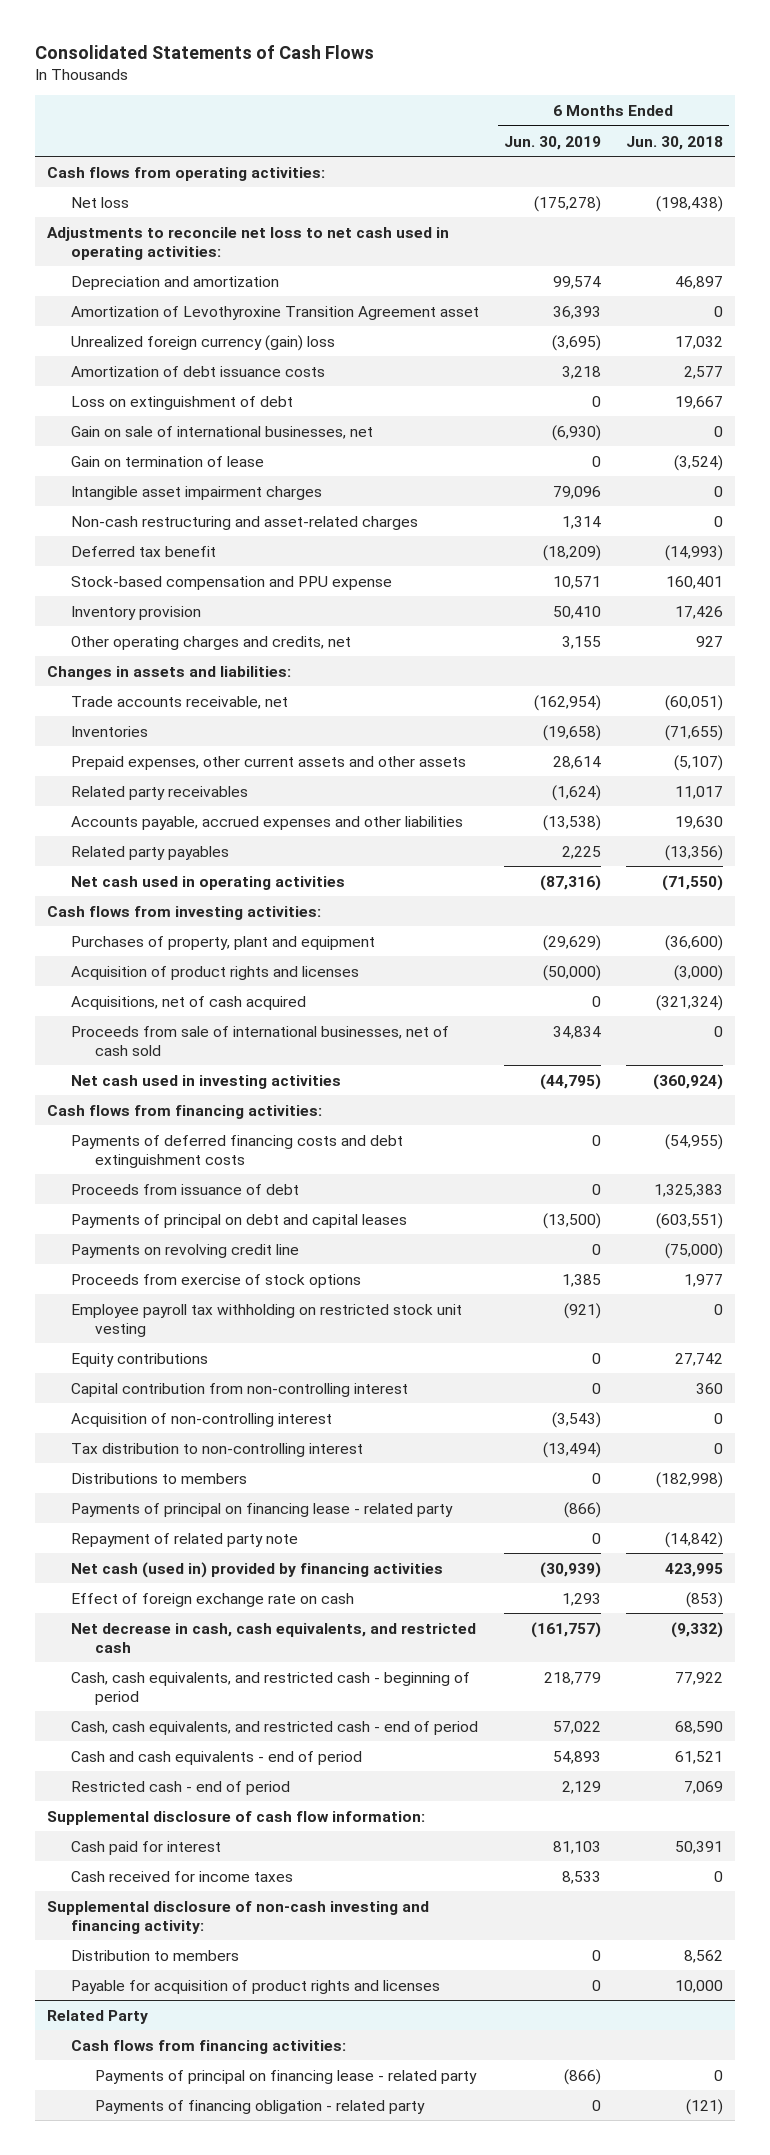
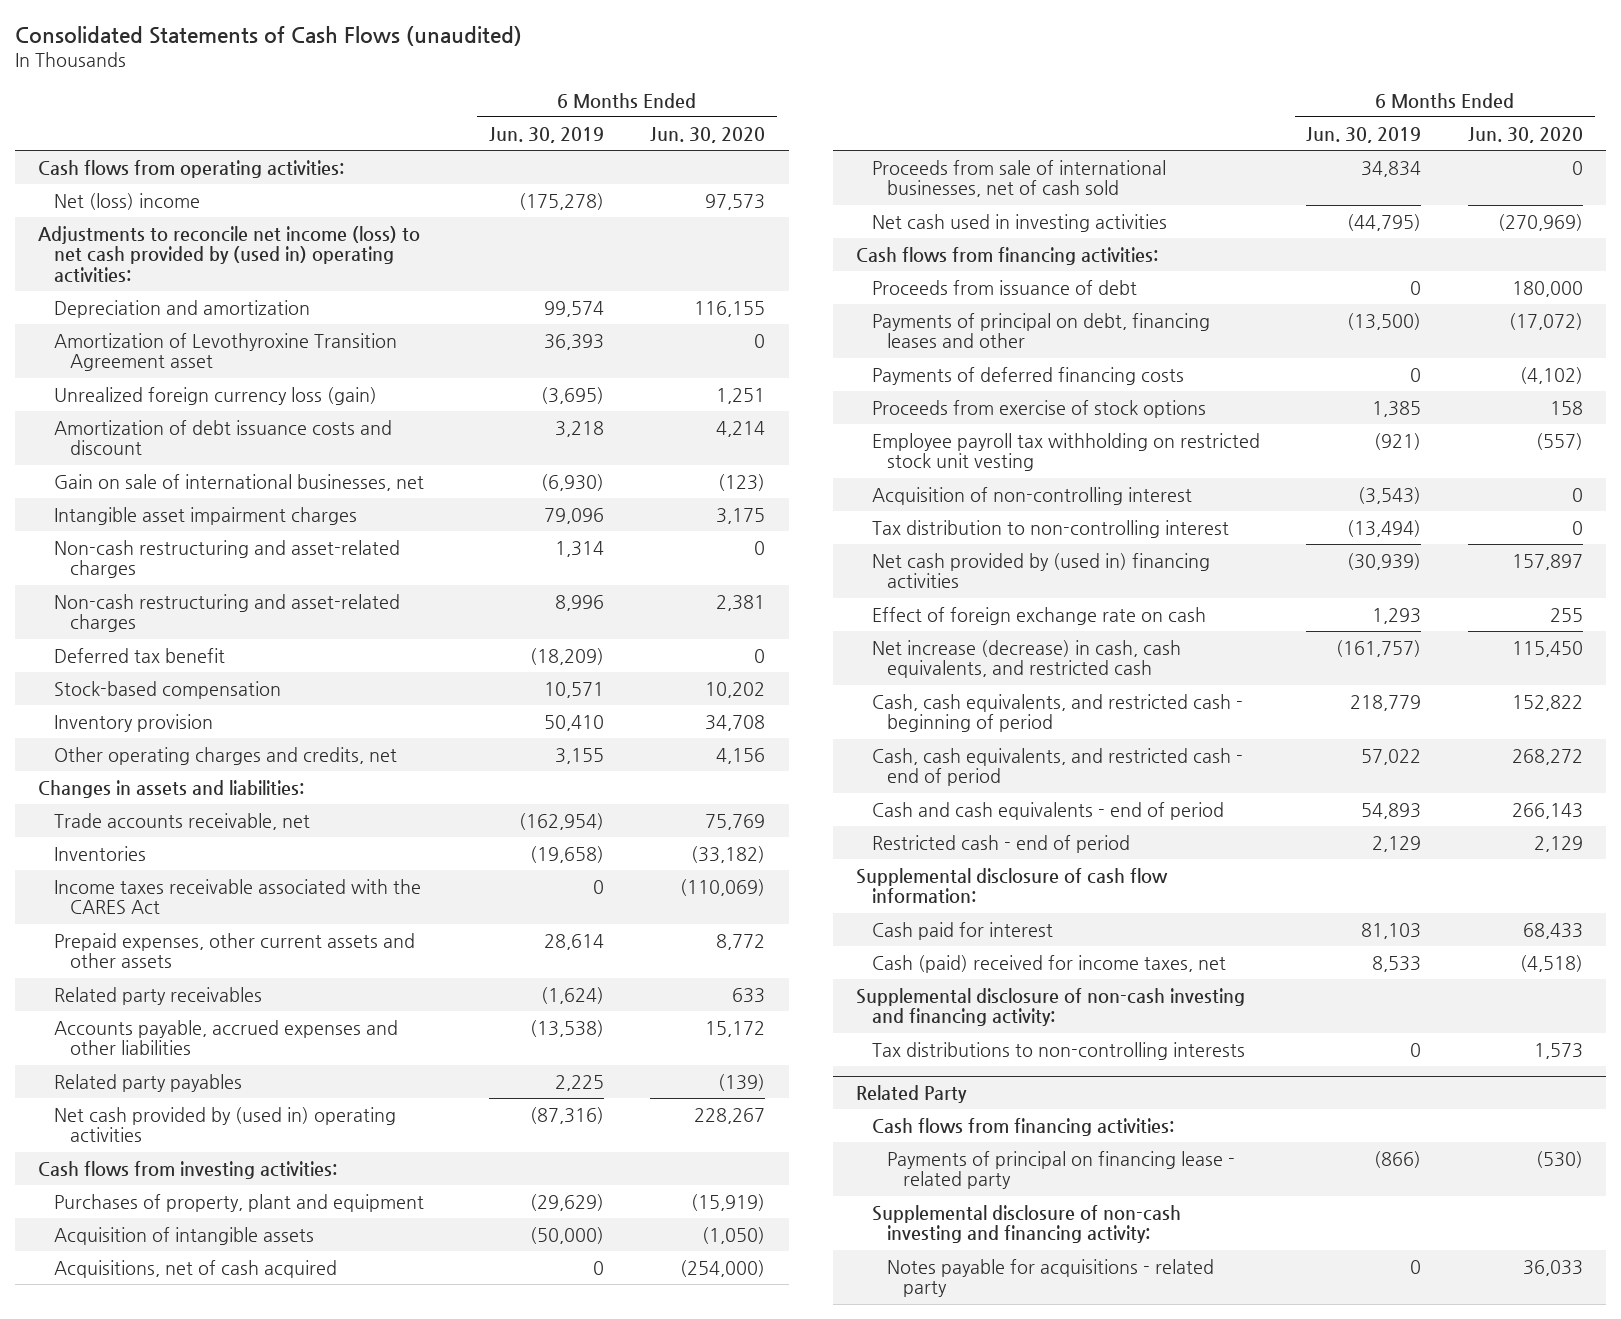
- Consolidated Statements of Cash Flows
+ Consolidated Statements of Cash Flows (unaudited)
- | 6 Months Ended Jun. 30, 2019 | 6 Months Ended Jun. 30, 2018
+ | 6 Months Ended Jun. 30, 2019 | 6 Months Ended Jun. 30, 2020
- Net loss | (175,278) | (198,438)
- Adjustments to reconcile net loss to net cash used in operating activities:
+ Net (loss) income | (175,278) | 97,573
+ Adjustments to reconcile net income (loss) to net cash provided by (used in) operating activities:
- Unrealized foreign currency (gain) loss | (3,695) | 17,032
- Amortization of debt issuance costs | 3,218 | 2,577
- Loss on extinguishment of debt | 0 | 19,667
+ Unrealized foreign currency loss (gain) | (3,695) | 1,251
+ Amortization of debt issuance costs and discount | 3,218 | 4,214
- Gain on termination of lease | 0 | (3,524)
+ Non-cash restructuring and asset-related charges | 8,996 | 2,381
- Stock-based compensation and PPU expense | 10,571 | 160,401
+ Stock-based compensation | 10,571 | 10,202
+ Income taxes receivable associated with the CARES Act | 0 | (110,069)
- Net cash used in operating activities | (87,316) | (71,550)
+ Net cash provided by (used in) operating activities | (87,316) | 228,267
- Acquisition of product rights and licenses | (50,000) | (3,000)
+ Acquisition of intangible assets | (50,000) | (1,050)
- Payments of deferred financing costs and debt extinguishment costs | 0 | (54,955)
- Payments of principal on debt and capital leases | (13,500) | (603,551)
- Payments on revolving credit line | 0 | (75,000)
+ Payments of principal on debt, financing leases and other | (13,500) | (17,072)
+ Payments of deferred financing costs | 0 | (4,102)
- Equity contributions | 0 | 27,742
- Capital contribution from non-controlling interest | 0 | 360
- Distributions to members | 0 | (182,998)
- Payments of principal on financing lease - related party | (866) |
- Repayment of related party note | 0 | (14,842)
- Net cash (used in) provided by financing activities | (30,939) | 423,995
+ Net cash provided by (used in) financing activities | (30,939) | 157,897
- Net decrease in cash, cash equivalents, and restricted cash | (161,757) | (9,332)
+ Net increase (decrease) in cash, cash equivalents, and restricted cash | (161,757) | 115,450
- Cash received for income taxes | 8,533 | 0
+ Cash (paid) received for income taxes, net | 8,533 | (4,518)
- Distribution to members | 0 | 8,562
- Payable for acquisition of product rights and licenses | 0 | 10,000
+ Tax distributions to non-controlling interests | 0 | 1,573
@ Related Party
- Payments of financing obligation - related party | 0 | (121)
+ Supplemental disclosure of non-cash investing and financing activity:
+ Notes payable for acquisitions - related party | 0 | 36,033

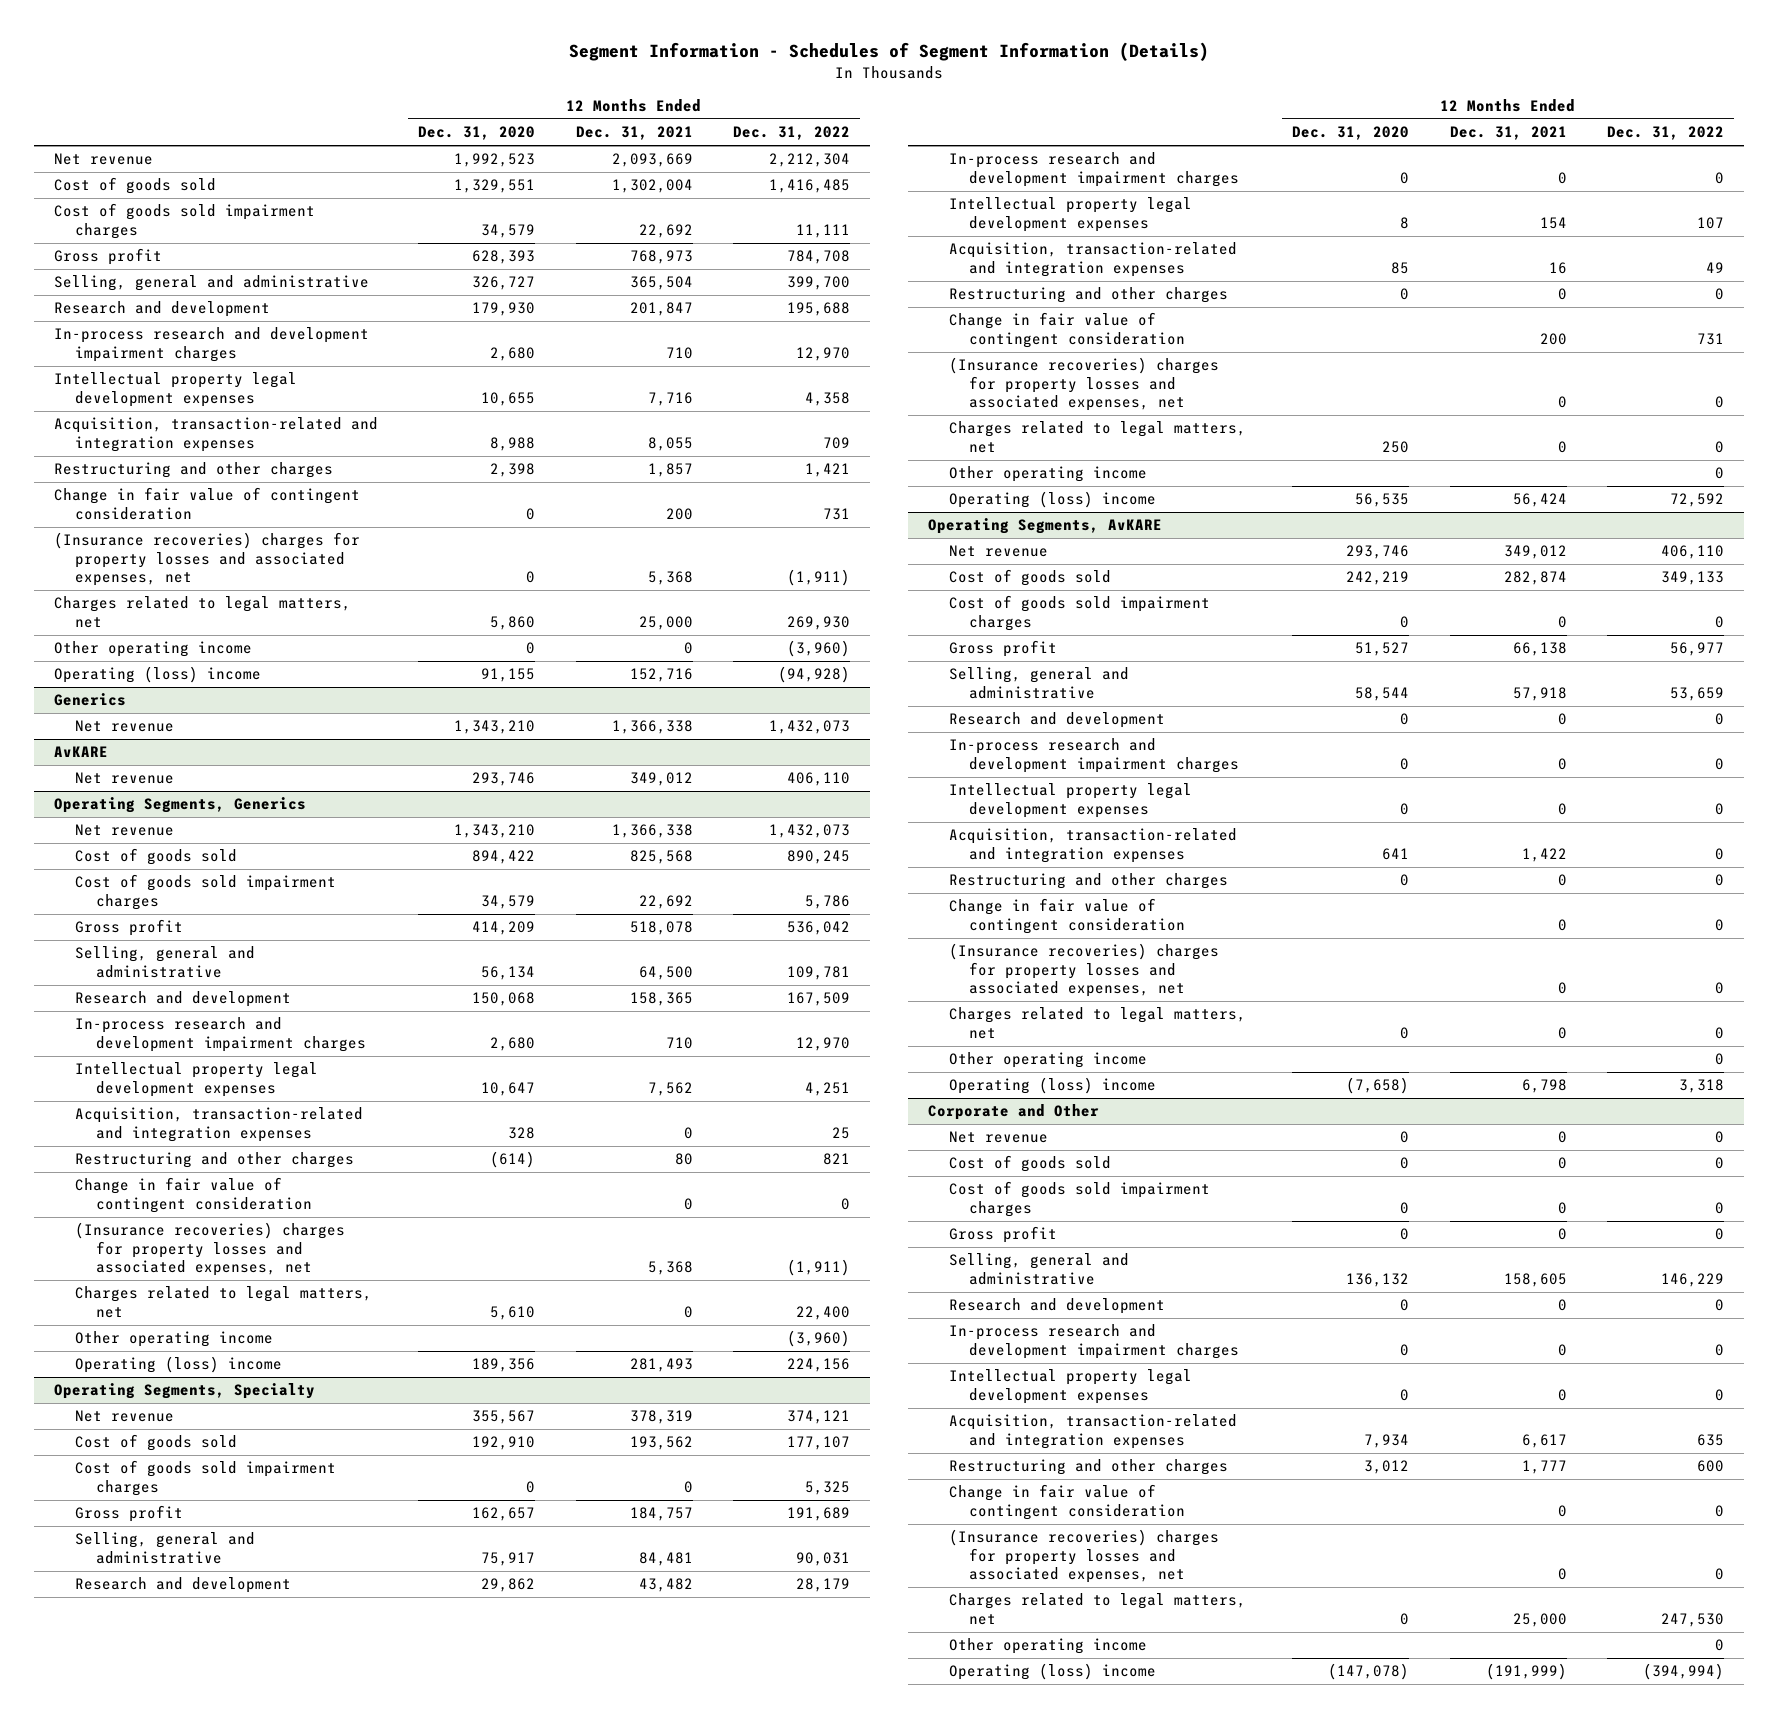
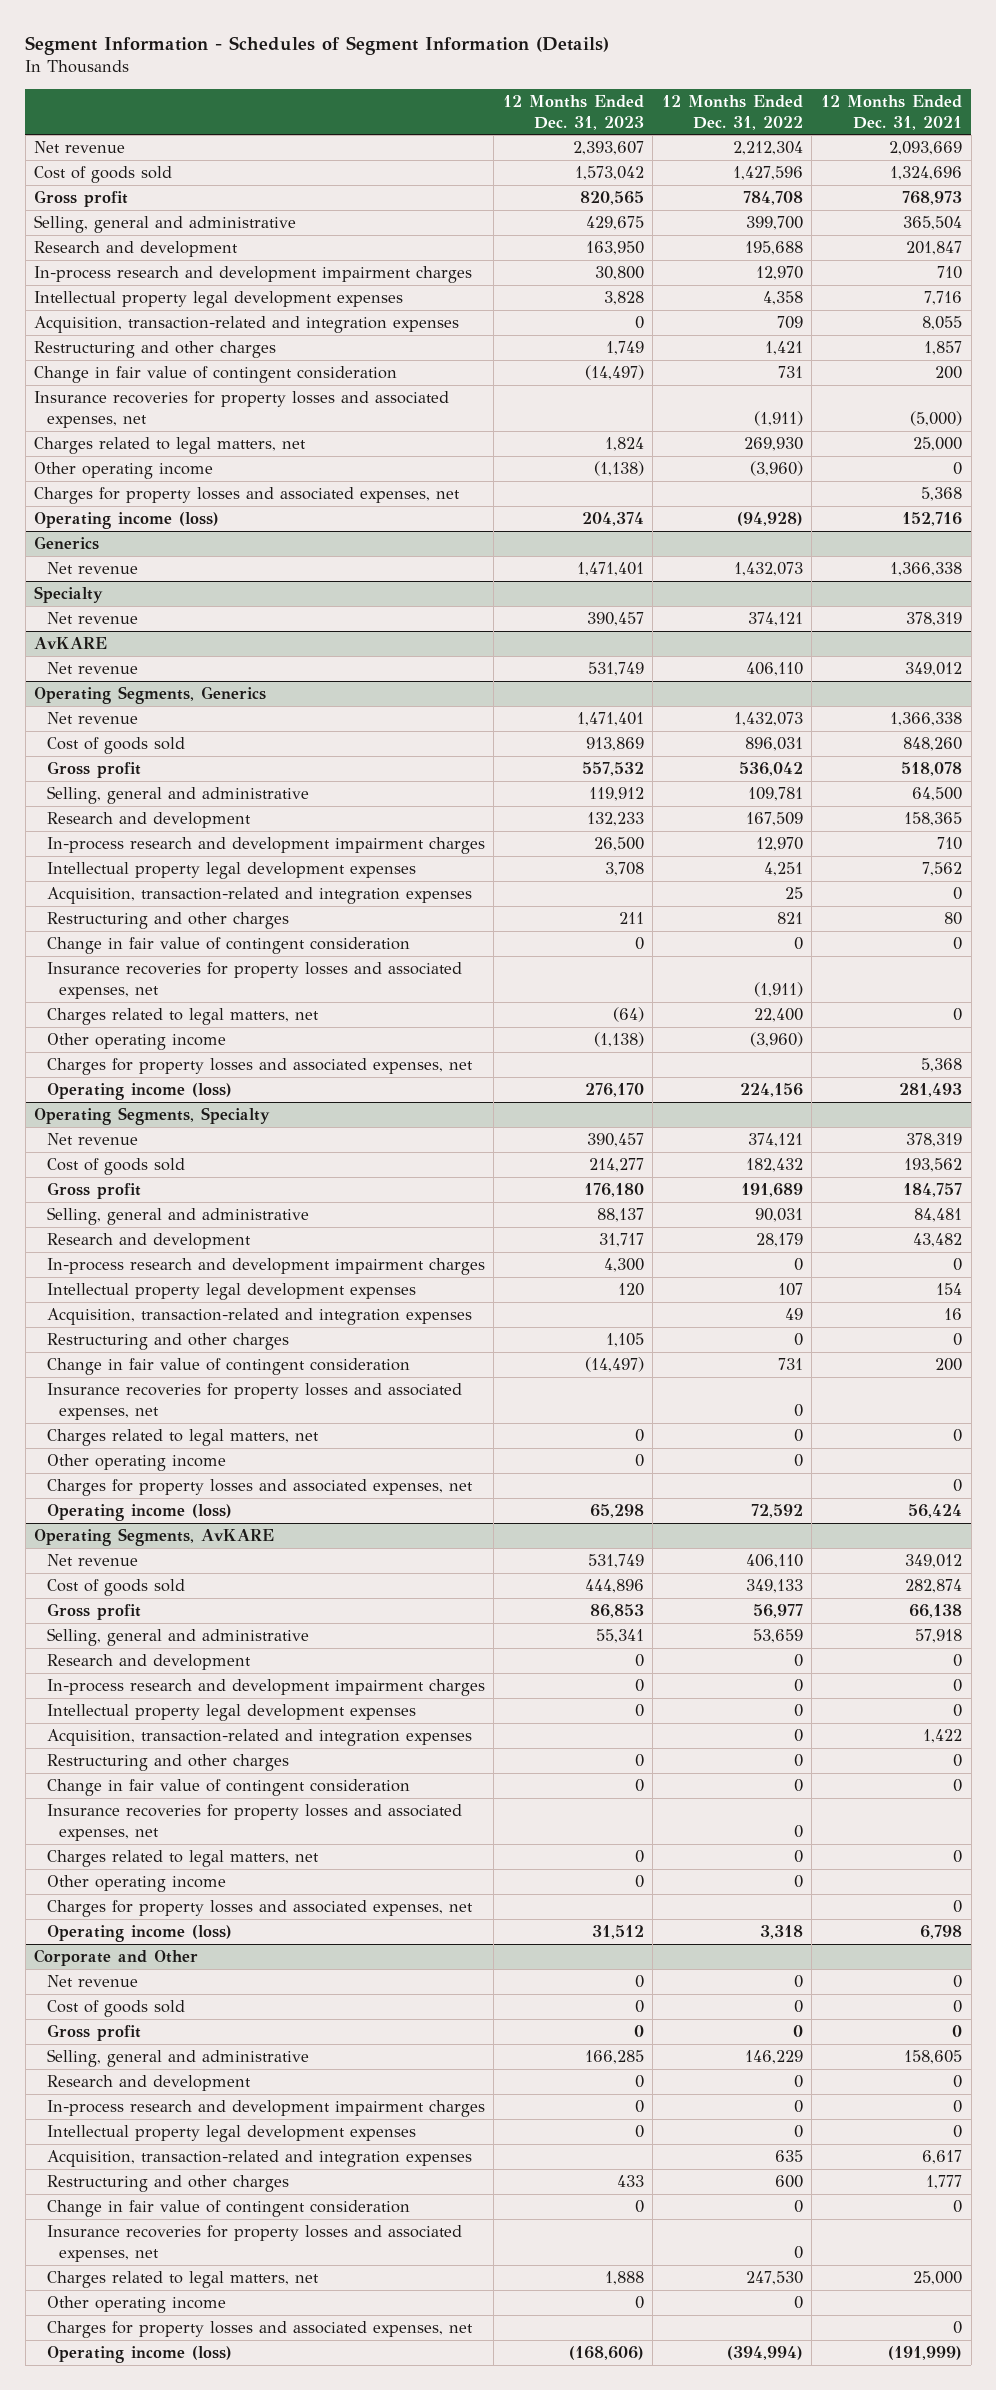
- | 12 Months Ended Dec. 31, 2020 | 12 Months Ended Dec. 31, 2021 | 12 Months Ended Dec. 31, 2022
+ | 12 Months Ended Dec. 31, 2023 | 12 Months Ended Dec. 31, 2022 | 12 Months Ended Dec. 31, 2021
- Cost of goods sold | 1,329,551 | 1,302,004 | 1,416,485
- Cost of goods sold impairment charges | 34,579 | 22,692 | 11,111
+ Cost of goods sold | 1,573,042 | 1,427,596 | 1,324,696
- (Insurance recoveries) charges for property losses and associated expenses, net | 0 | 5,368 | (1,911)
+ Insurance recoveries for property losses and associated expenses, net | | (1,911) | (5,000)
- Operating (loss) income | 91,155 | 152,716 | (94,928)
+ Charges for property losses and associated expenses, net | | | 5,368
+ Operating income (loss) | 204,374 | (94,928) | 152,716
+ Specialty
+ Net revenue | 390,457 | 374,121 | 378,319
@ Operating Segments, Generics
- Cost of goods sold | 894,422 | 825,568 | 890,245
- Cost of goods sold impairment charges | 34,579 | 22,692 | 5,786
+ Cost of goods sold | 913,869 | 896,031 | 848,260
- (Insurance recoveries) charges for property losses and associated expenses, net | | 5,368 | (1,911)
+ Insurance recoveries for property losses and associated expenses, net | | (1,911) |
- Operating (loss) income | 189,356 | 281,493 | 224,156
+ Charges for property losses and associated expenses, net | | | 5,368
+ Operating income (loss) | 276,170 | 224,156 | 281,493
@ Operating Segments, Specialty
- Cost of goods sold | 192,910 | 193,562 | 177,107
- Cost of goods sold impairment charges | 0 | 0 | 5,325
+ Cost of goods sold | 214,277 | 182,432 | 193,562
- (Insurance recoveries) charges for property losses and associated expenses, net | | 0 | 0
+ Insurance recoveries for property losses and associated expenses, net | | 0 |
- Operating (loss) income | 56,535 | 56,424 | 72,592
+ Charges for property losses and associated expenses, net | | | 0
+ Operating income (loss) | 65,298 | 72,592 | 56,424
@ Operating Segments, AvKARE
- Cost of goods sold impairment charges | 0 | 0 | 0
- (Insurance recoveries) charges for property losses and associated expenses, net | | 0 | 0
+ Insurance recoveries for property losses and associated expenses, net | | 0 |
- Operating (loss) income | (7,658) | 6,798 | 3,318
+ Charges for property losses and associated expenses, net | | | 0
+ Operating income (loss) | 31,512 | 3,318 | 6,798
@ Corporate and Other
- Cost of goods sold impairment charges | 0 | 0 | 0
- (Insurance recoveries) charges for property losses and associated expenses, net | | 0 | 0
+ Insurance recoveries for property losses and associated expenses, net | | 0 |
- Operating (loss) income | (147,078) | (191,999) | (394,994)
+ Charges for property losses and associated expenses, net | | | 0
+ Operating income (loss) | (168,606) | (394,994) | (191,999)

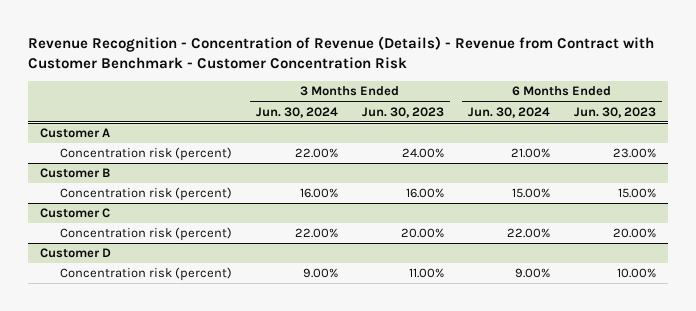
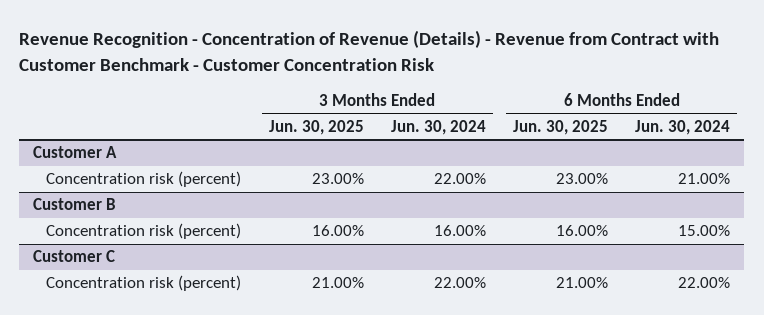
- | 3 Months Ended Jun. 30, 2024 | 3 Months Ended Jun. 30, 2023 | 6 Months Ended Jun. 30, 2024 | 6 Months Ended Jun. 30, 2023
+ | 3 Months Ended Jun. 30, 2025 | 3 Months Ended Jun. 30, 2024 | 6 Months Ended Jun. 30, 2025 | 6 Months Ended Jun. 30, 2024
- Customer D
- Concentration risk (percent) | 9.00% | 11.00% | 9.00% | 10.00%

